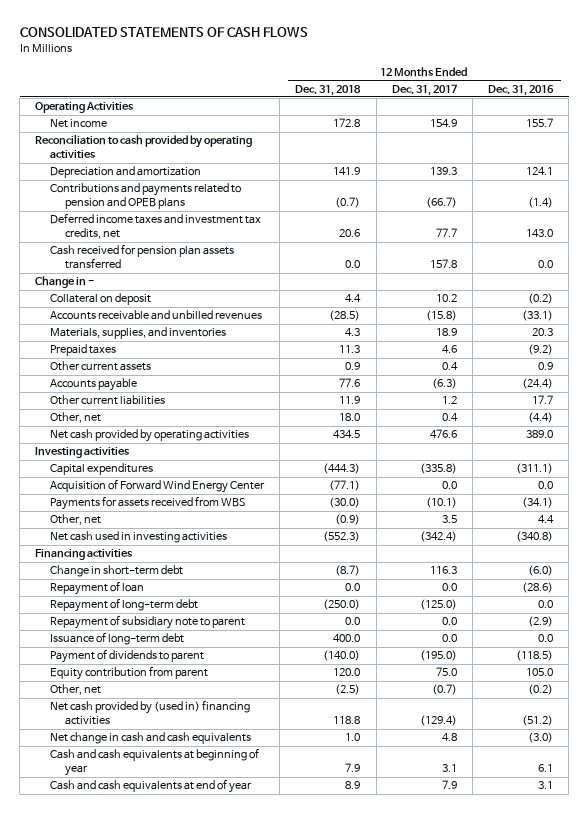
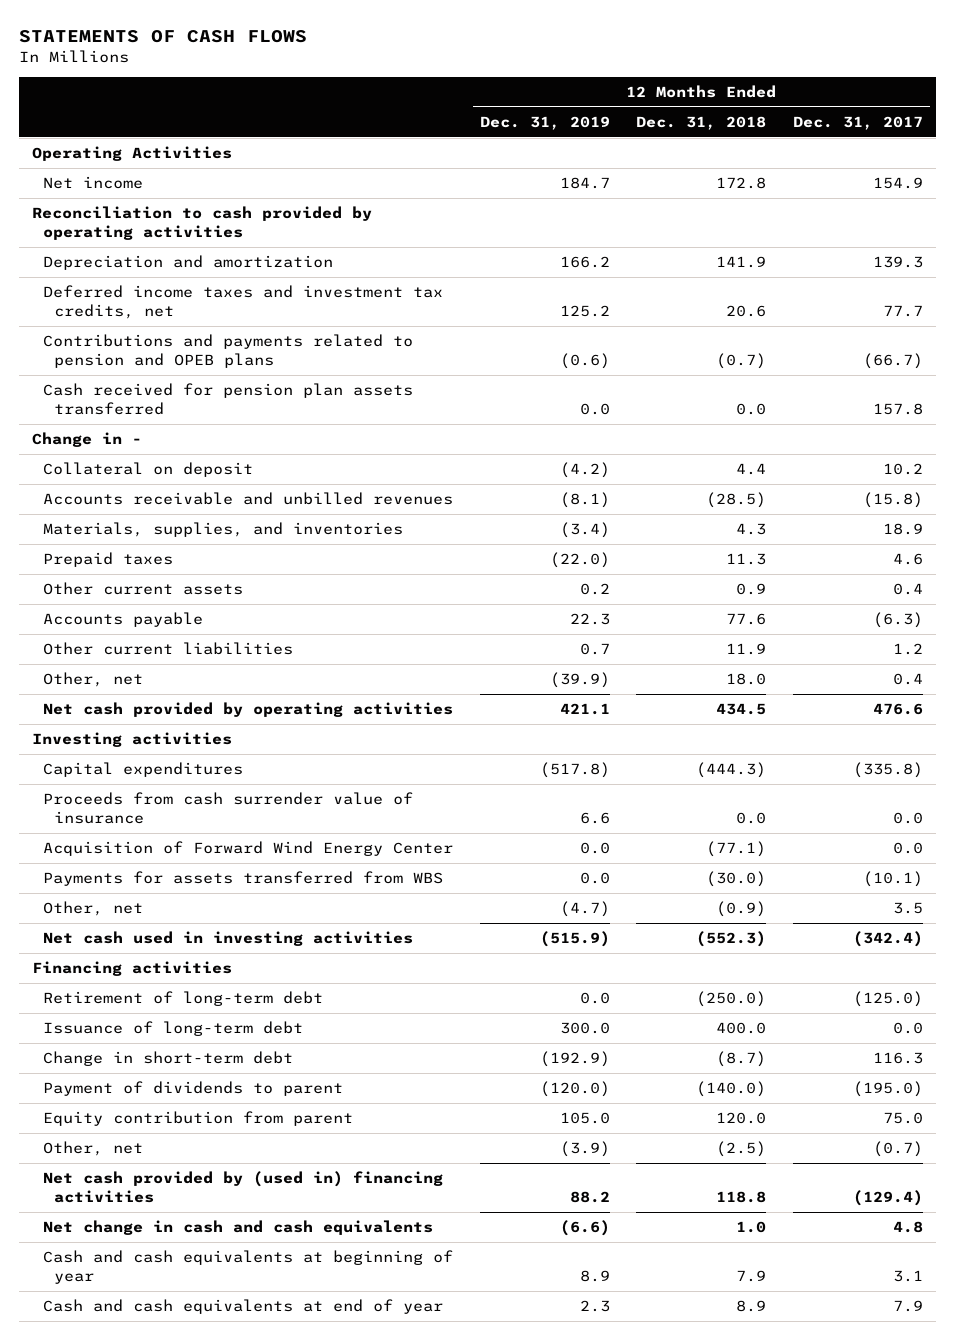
- CONSOLIDATED STATEMENTS OF CASH FLOWS
+ STATEMENTS OF CASH FLOWS
- | 12 Months Ended Dec. 31, 2018 | 12 Months Ended Dec. 31, 2017 | 12 Months Ended Dec. 31, 2016
+ | 12 Months Ended Dec. 31, 2019 | 12 Months Ended Dec. 31, 2018 | 12 Months Ended Dec. 31, 2017
moved down: Contributions and payments related to pension and OPEB plans | (0.6) | (0.7) | (66.7)
+ Proceeds from cash surrender value of insurance | 6.6 | 0.0 | 0.0
- Payments for assets received from WBS | (30.0) | (10.1) | (34.1)
+ Payments for assets transferred from WBS | 0.0 | (30.0) | (10.1)
- Repayment of loan | 0.0 | 0.0 | (28.6)
- Repayment of long-term debt | (250.0) | (125.0) | 0.0
- Repayment of subsidiary note to parent | 0.0 | 0.0 | (2.9)
+ Retirement of long-term debt | 0.0 | (250.0) | (125.0)
moved down: Change in short-term debt | (192.9) | (8.7) | 116.3

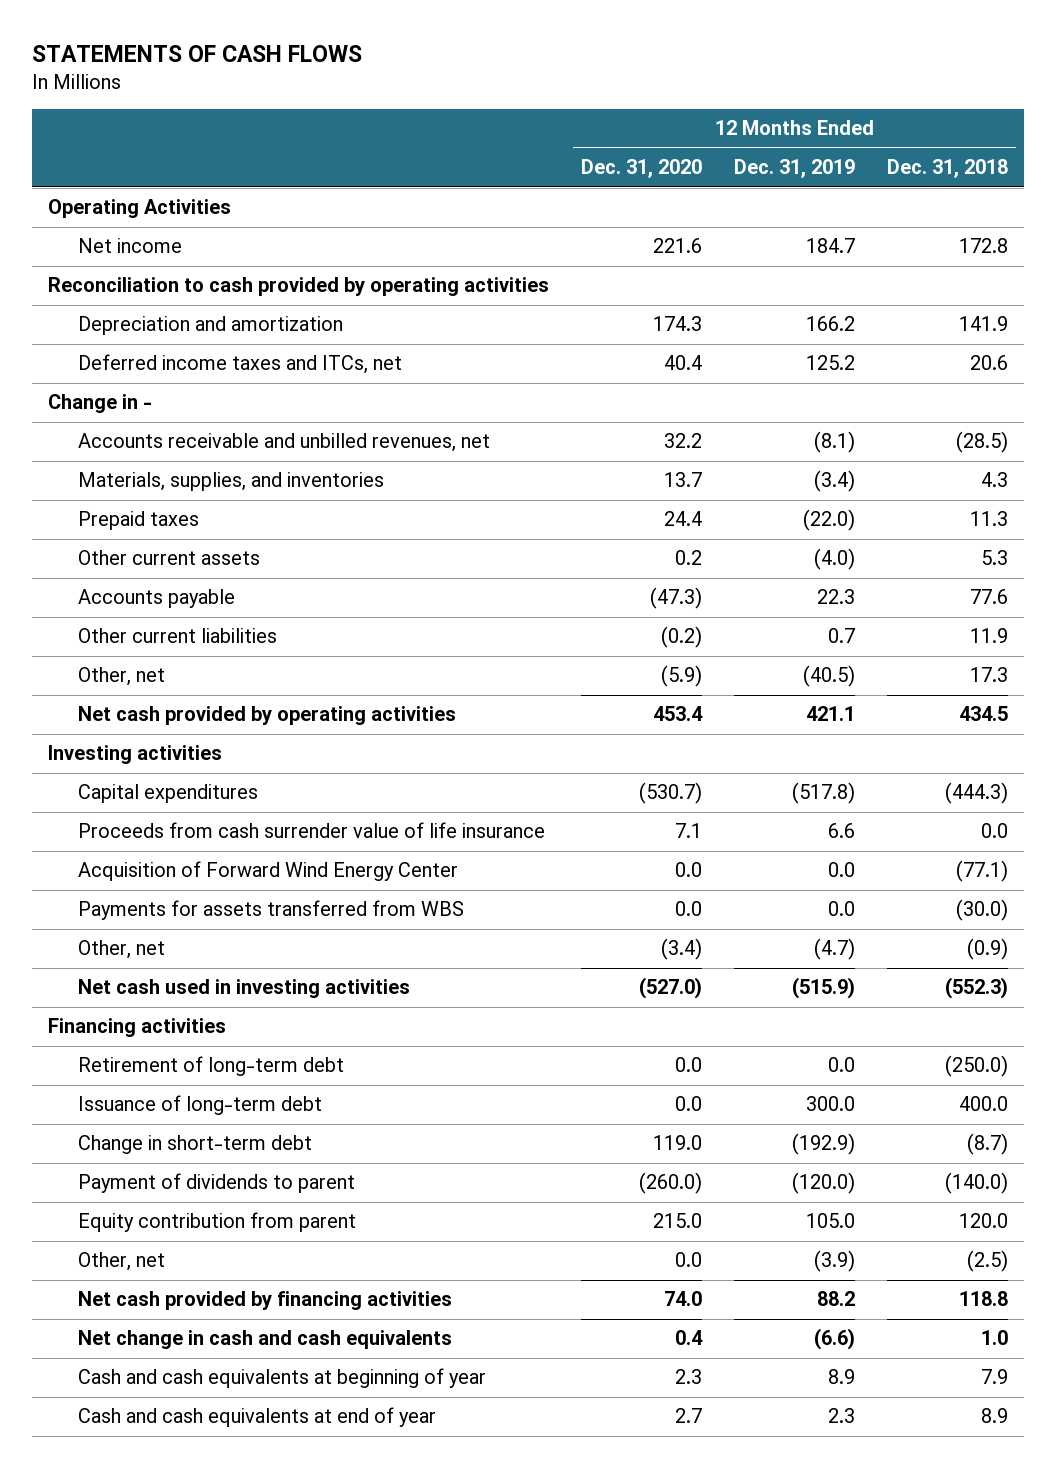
- | 12 Months Ended Dec. 31, 2019 | 12 Months Ended Dec. 31, 2018 | 12 Months Ended Dec. 31, 2017
+ | 12 Months Ended Dec. 31, 2020 | 12 Months Ended Dec. 31, 2019 | 12 Months Ended Dec. 31, 2018
- Deferred income taxes and investment tax credits, net | 125.2 | 20.6 | 77.7
- Contributions and payments related to pension and OPEB plans | (0.6) | (0.7) | (66.7)
- Cash received for pension plan assets transferred | 0.0 | 0.0 | 157.8
+ Deferred income taxes and ITCs, net | 40.4 | 125.2 | 20.6
- Collateral on deposit | (4.2) | 4.4 | 10.2
- Accounts receivable and unbilled revenues | (8.1) | (28.5) | (15.8)
+ Accounts receivable and unbilled revenues, net | 32.2 | (8.1) | (28.5)
- Other current assets | 0.2 | 0.9 | 0.4
+ Other current assets | 0.2 | (4.0) | 5.3
- Other, net | (39.9) | 18.0 | 0.4
+ Other, net | (5.9) | (40.5) | 17.3
- Proceeds from cash surrender value of insurance | 6.6 | 0.0 | 0.0
+ Proceeds from cash surrender value of life insurance | 7.1 | 6.6 | 0.0
- Net cash provided by (used in) financing activities | 88.2 | 118.8 | (129.4)
+ Net cash provided by financing activities | 74.0 | 88.2 | 118.8

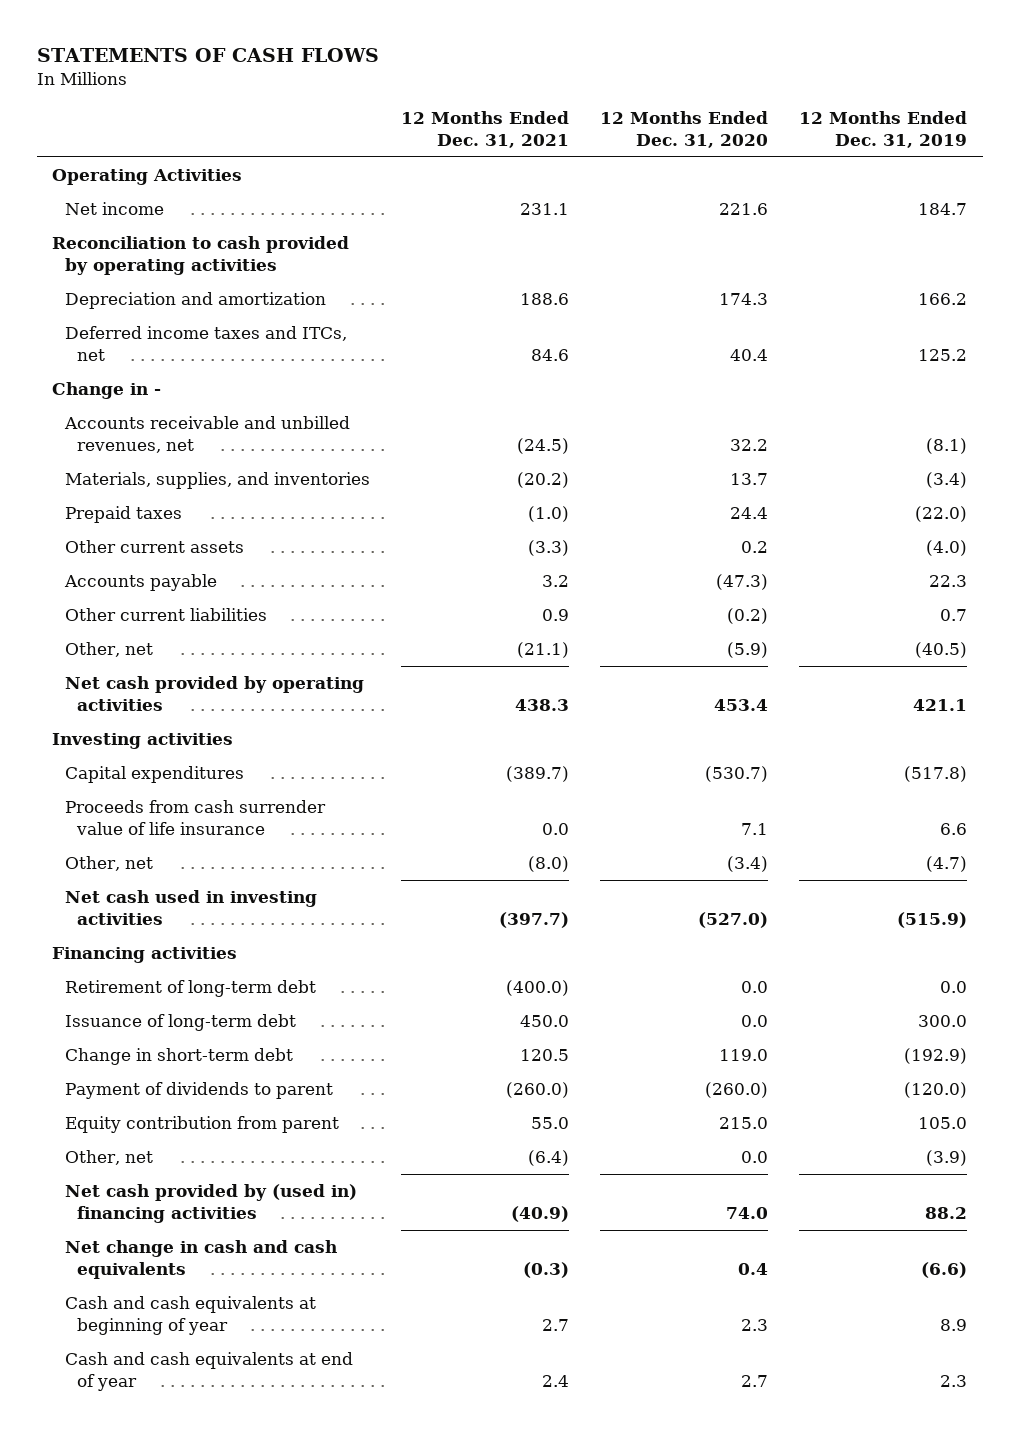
- | 12 Months Ended Dec. 31, 2020 | 12 Months Ended Dec. 31, 2019 | 12 Months Ended Dec. 31, 2018
+ | 12 Months Ended Dec. 31, 2021 | 12 Months Ended Dec. 31, 2020 | 12 Months Ended Dec. 31, 2019
- Acquisition of Forward Wind Energy Center | 0.0 | 0.0 | (77.1)
- Payments for assets transferred from WBS | 0.0 | 0.0 | (30.0)
- Net cash provided by financing activities | 74.0 | 88.2 | 118.8
+ Net cash provided by (used in) financing activities | (40.9) | 74.0 | 88.2

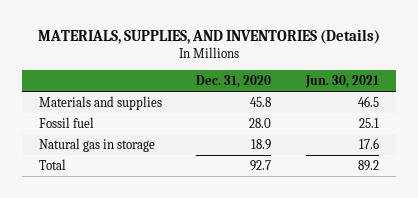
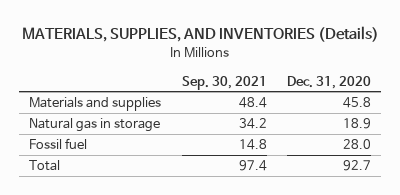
- | Dec. 31, 2020 | Jun. 30, 2021
+ | Sep. 30, 2021 | Dec. 31, 2020
moved down: Fossil fuel | 14.8 | 28.0

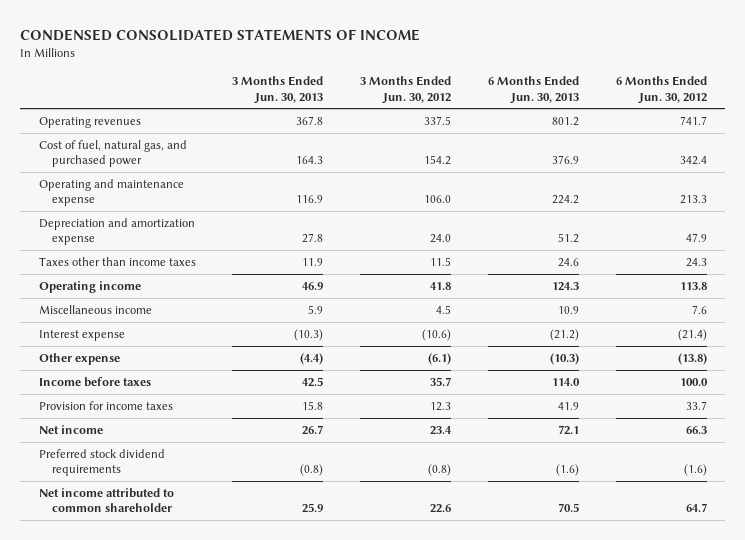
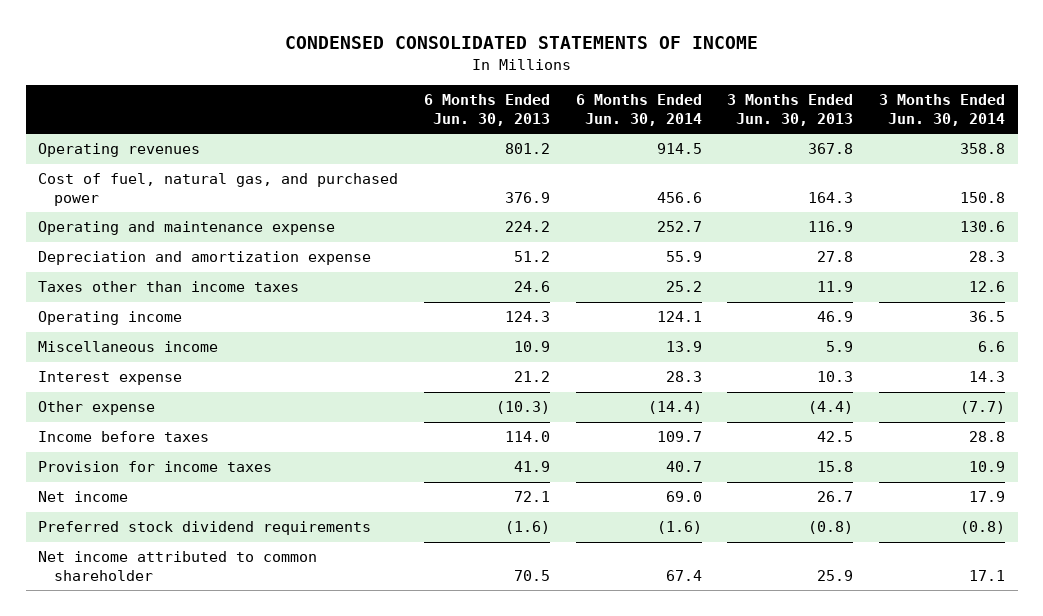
- | 3 Months Ended Jun. 30, 2013 | 3 Months Ended Jun. 30, 2012 | 6 Months Ended Jun. 30, 2013 | 6 Months Ended Jun. 30, 2012
+ | 6 Months Ended Jun. 30, 2013 | 6 Months Ended Jun. 30, 2014 | 3 Months Ended Jun. 30, 2013 | 3 Months Ended Jun. 30, 2014
- Interest expense | (10.3) | (10.6) | (21.2) | (21.4)
+ Interest expense | 21.2 | 28.3 | 10.3 | 14.3

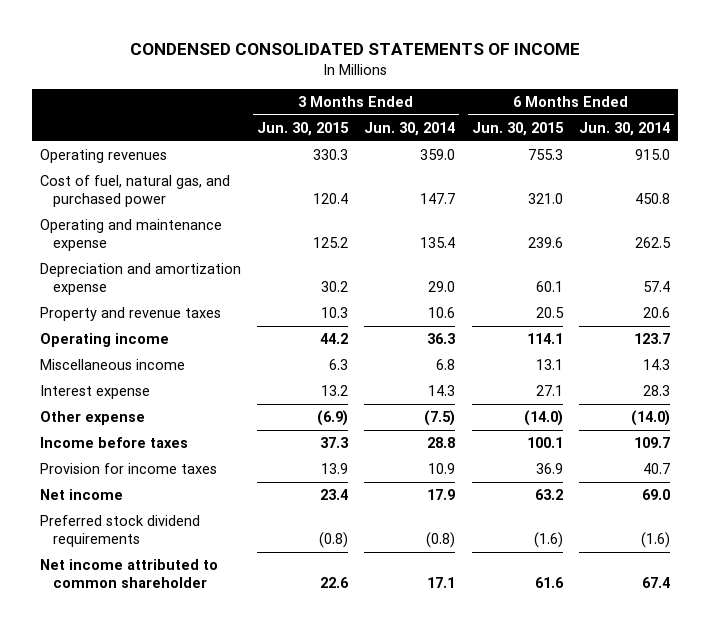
- | 6 Months Ended Jun. 30, 2013 | 6 Months Ended Jun. 30, 2014 | 3 Months Ended Jun. 30, 2013 | 3 Months Ended Jun. 30, 2014
+ | 3 Months Ended Jun. 30, 2015 | 3 Months Ended Jun. 30, 2014 | 6 Months Ended Jun. 30, 2015 | 6 Months Ended Jun. 30, 2014
- Operating revenues | 801.2 | 914.5 | 367.8 | 358.8
- Cost of fuel, natural gas, and purchased power | 376.9 | 456.6 | 164.3 | 150.8
- Operating and maintenance expense | 224.2 | 252.7 | 116.9 | 130.6
- Depreciation and amortization expense | 51.2 | 55.9 | 27.8 | 28.3
- Taxes other than income taxes | 24.6 | 25.2 | 11.9 | 12.6
- Operating income | 124.3 | 124.1 | 46.9 | 36.5
- Miscellaneous income | 10.9 | 13.9 | 5.9 | 6.6
+ Operating revenues | 330.3 | 359.0 | 755.3 | 915.0
+ Cost of fuel, natural gas, and purchased power | 120.4 | 147.7 | 321.0 | 450.8
+ Operating and maintenance expense | 125.2 | 135.4 | 239.6 | 262.5
+ Depreciation and amortization expense | 30.2 | 29.0 | 60.1 | 57.4
+ Property and revenue taxes | 10.3 | 10.6 | 20.5 | 20.6
+ Operating income | 44.2 | 36.3 | 114.1 | 123.7
+ Miscellaneous income | 6.3 | 6.8 | 13.1 | 14.3
- Other expense | (10.3) | (14.4) | (4.4) | (7.7)
+ Other expense | (6.9) | (7.5) | (14.0) | (14.0)

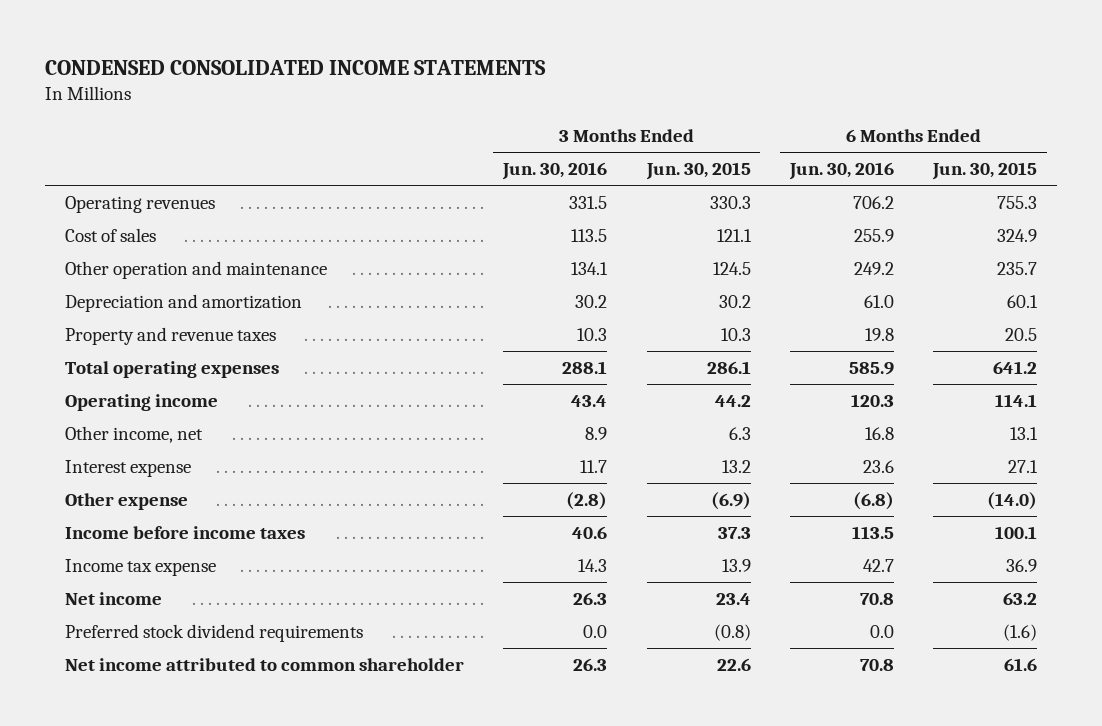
- CONDENSED CONSOLIDATED STATEMENTS OF INCOME
+ CONDENSED CONSOLIDATED INCOME STATEMENTS
- | 3 Months Ended Jun. 30, 2015 | 3 Months Ended Jun. 30, 2014 | 6 Months Ended Jun. 30, 2015 | 6 Months Ended Jun. 30, 2014
+ | 3 Months Ended Jun. 30, 2016 | 3 Months Ended Jun. 30, 2015 | 6 Months Ended Jun. 30, 2016 | 6 Months Ended Jun. 30, 2015
- Cost of fuel, natural gas, and purchased power | 120.4 | 147.7 | 321.0 | 450.8
- Operating and maintenance expense | 125.2 | 135.4 | 239.6 | 262.5
- Depreciation and amortization expense | 30.2 | 29.0 | 60.1 | 57.4
+ Cost of sales | 113.5 | 121.1 | 255.9 | 324.9
+ Other operation and maintenance | 134.1 | 124.5 | 249.2 | 235.7
+ Depreciation and amortization | 30.2 | 30.2 | 61.0 | 60.1
+ Total operating expenses | 288.1 | 286.1 | 585.9 | 641.2
- Miscellaneous income | 6.3 | 6.8 | 13.1 | 14.3
+ Other income, net | 8.9 | 6.3 | 16.8 | 13.1
- Income before taxes | 37.3 | 28.8 | 100.1 | 109.7
- Provision for income taxes | 13.9 | 10.9 | 36.9 | 40.7
+ Income before income taxes | 40.6 | 37.3 | 113.5 | 100.1
+ Income tax expense | 14.3 | 13.9 | 42.7 | 36.9

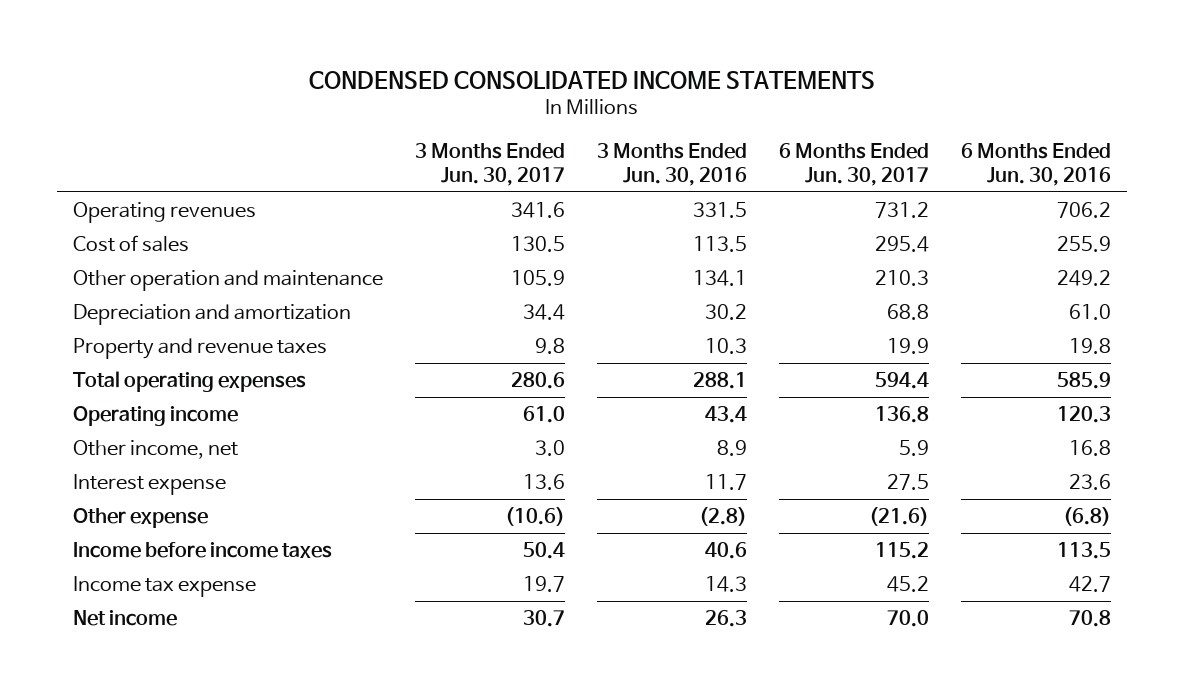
- | 3 Months Ended Jun. 30, 2016 | 3 Months Ended Jun. 30, 2015 | 6 Months Ended Jun. 30, 2016 | 6 Months Ended Jun. 30, 2015
+ | 3 Months Ended Jun. 30, 2017 | 3 Months Ended Jun. 30, 2016 | 6 Months Ended Jun. 30, 2017 | 6 Months Ended Jun. 30, 2016
- Preferred stock dividend requirements | 0.0 | (0.8) | 0.0 | (1.6)
- Net income attributed to common shareholder | 26.3 | 22.6 | 70.8 | 61.6

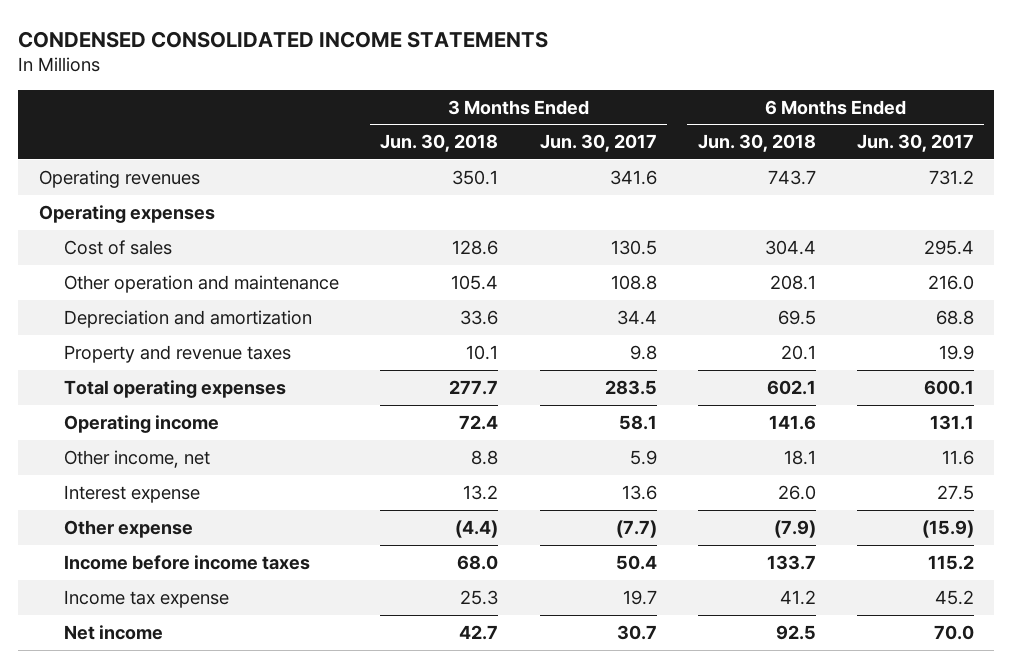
- | 3 Months Ended Jun. 30, 2017 | 3 Months Ended Jun. 30, 2016 | 6 Months Ended Jun. 30, 2017 | 6 Months Ended Jun. 30, 2016
+ | 3 Months Ended Jun. 30, 2018 | 3 Months Ended Jun. 30, 2017 | 6 Months Ended Jun. 30, 2018 | 6 Months Ended Jun. 30, 2017
+ Operating expenses
- Other operation and maintenance | 105.9 | 134.1 | 210.3 | 249.2
+ Other operation and maintenance | 105.4 | 108.8 | 208.1 | 216.0
- Total operating expenses | 280.6 | 288.1 | 594.4 | 585.9
- Operating income | 61.0 | 43.4 | 136.8 | 120.3
- Other income, net | 3.0 | 8.9 | 5.9 | 16.8
+ Total operating expenses | 277.7 | 283.5 | 602.1 | 600.1
+ Operating income | 72.4 | 58.1 | 141.6 | 131.1
+ Other income, net | 8.8 | 5.9 | 18.1 | 11.6
- Other expense | (10.6) | (2.8) | (21.6) | (6.8)
+ Other expense | (4.4) | (7.7) | (7.9) | (15.9)

